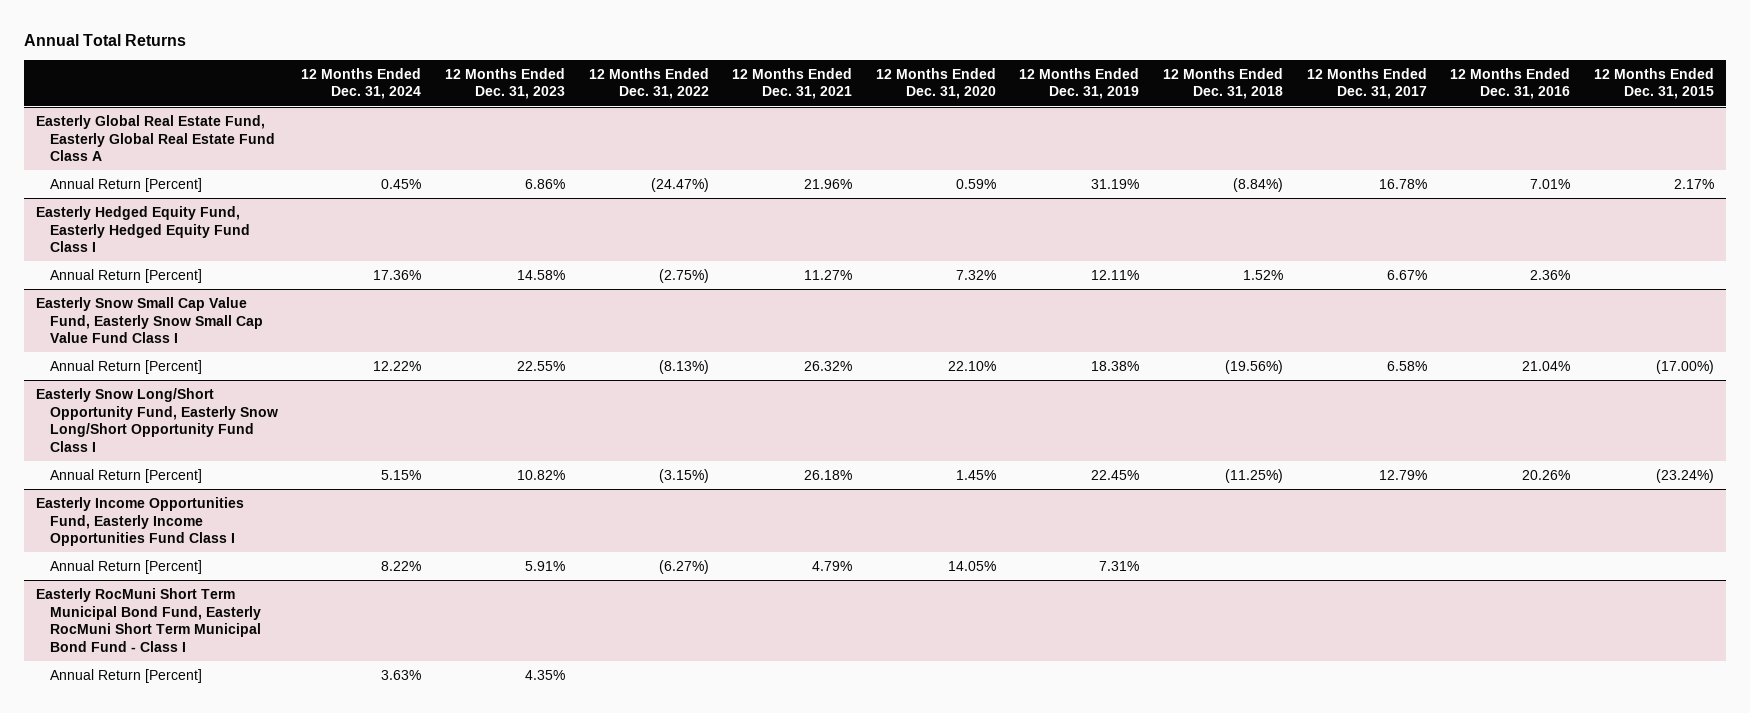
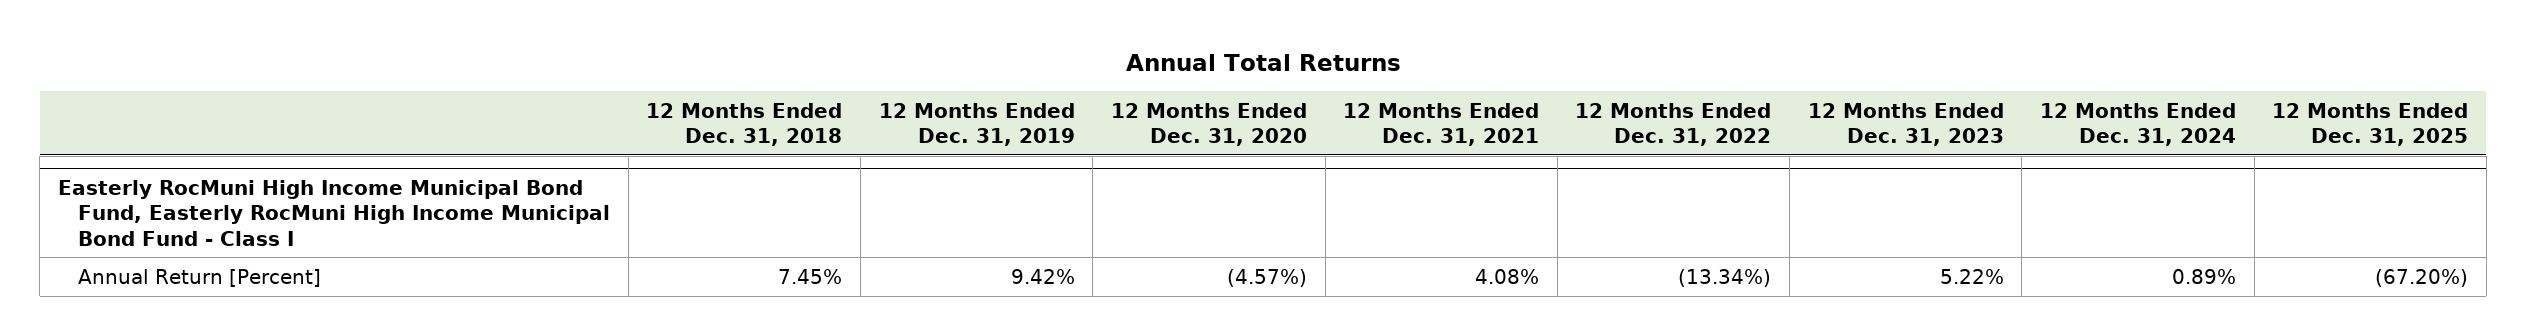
- | 12 Months Ended Dec. 31, 2024 | 12 Months Ended Dec. 31, 2023 | 12 Months Ended Dec. 31, 2022 | 12 Months Ended Dec. 31, 2021 | 12 Months Ended Dec. 31, 2020 | 12 Months Ended Dec. 31, 2019 | 12 Months Ended Dec. 31, 2018 | 12 Months Ended Dec. 31, 2017 | 12 Months Ended Dec. 31, 2016 | 12 Months Ended Dec. 31, 2015
+ | 12 Months Ended Dec. 31, 2018 | 12 Months Ended Dec. 31, 2019 | 12 Months Ended Dec. 31, 2020 | 12 Months Ended Dec. 31, 2021 | 12 Months Ended Dec. 31, 2022 | 12 Months Ended Dec. 31, 2023 | 12 Months Ended Dec. 31, 2024 | 12 Months Ended Dec. 31, 2025
- Easterly Global Real Estate Fund, Easterly Global Real Estate Fund Class A
- Annual Return [Percent] | 0.45% | 6.86% | (24.47%) | 21.96% | 0.59% | 31.19% | (8.84%) | 16.78% | 7.01% | 2.17%
- Easterly Hedged Equity Fund, Easterly Hedged Equity Fund Class I
- Annual Return [Percent] | 17.36% | 14.58% | (2.75%) | 11.27% | 7.32% | 12.11% | 1.52% | 6.67% | 2.36% |
- Easterly Snow Small Cap Value Fund, Easterly Snow Small Cap Value Fund Class I
- Annual Return [Percent] | 12.22% | 22.55% | (8.13%) | 26.32% | 22.10% | 18.38% | (19.56%) | 6.58% | 21.04% | (17.00%)
- Easterly Snow Long/Short Opportunity Fund, Easterly Snow Long/Short Opportunity Fund Class I
- Annual Return [Percent] | 5.15% | 10.82% | (3.15%) | 26.18% | 1.45% | 22.45% | (11.25%) | 12.79% | 20.26% | (23.24%)
- Easterly Income Opportunities Fund, Easterly Income Opportunities Fund Class I
- Annual Return [Percent] | 8.22% | 5.91% | (6.27%) | 4.79% | 14.05% | 7.31% | | | |
- Easterly RocMuni Short Term Municipal Bond Fund, Easterly RocMuni Short Term Municipal Bond Fund - Class I
- Annual Return [Percent] | 3.63% | 4.35% | | | | | | | |
+ Easterly RocMuni High Income Municipal Bond Fund, Easterly RocMuni High Income Municipal Bond Fund - Class I
+ Annual Return [Percent] | 7.45% | 9.42% | (4.57%) | 4.08% | (13.34%) | 5.22% | 0.89% | (67.20%)

